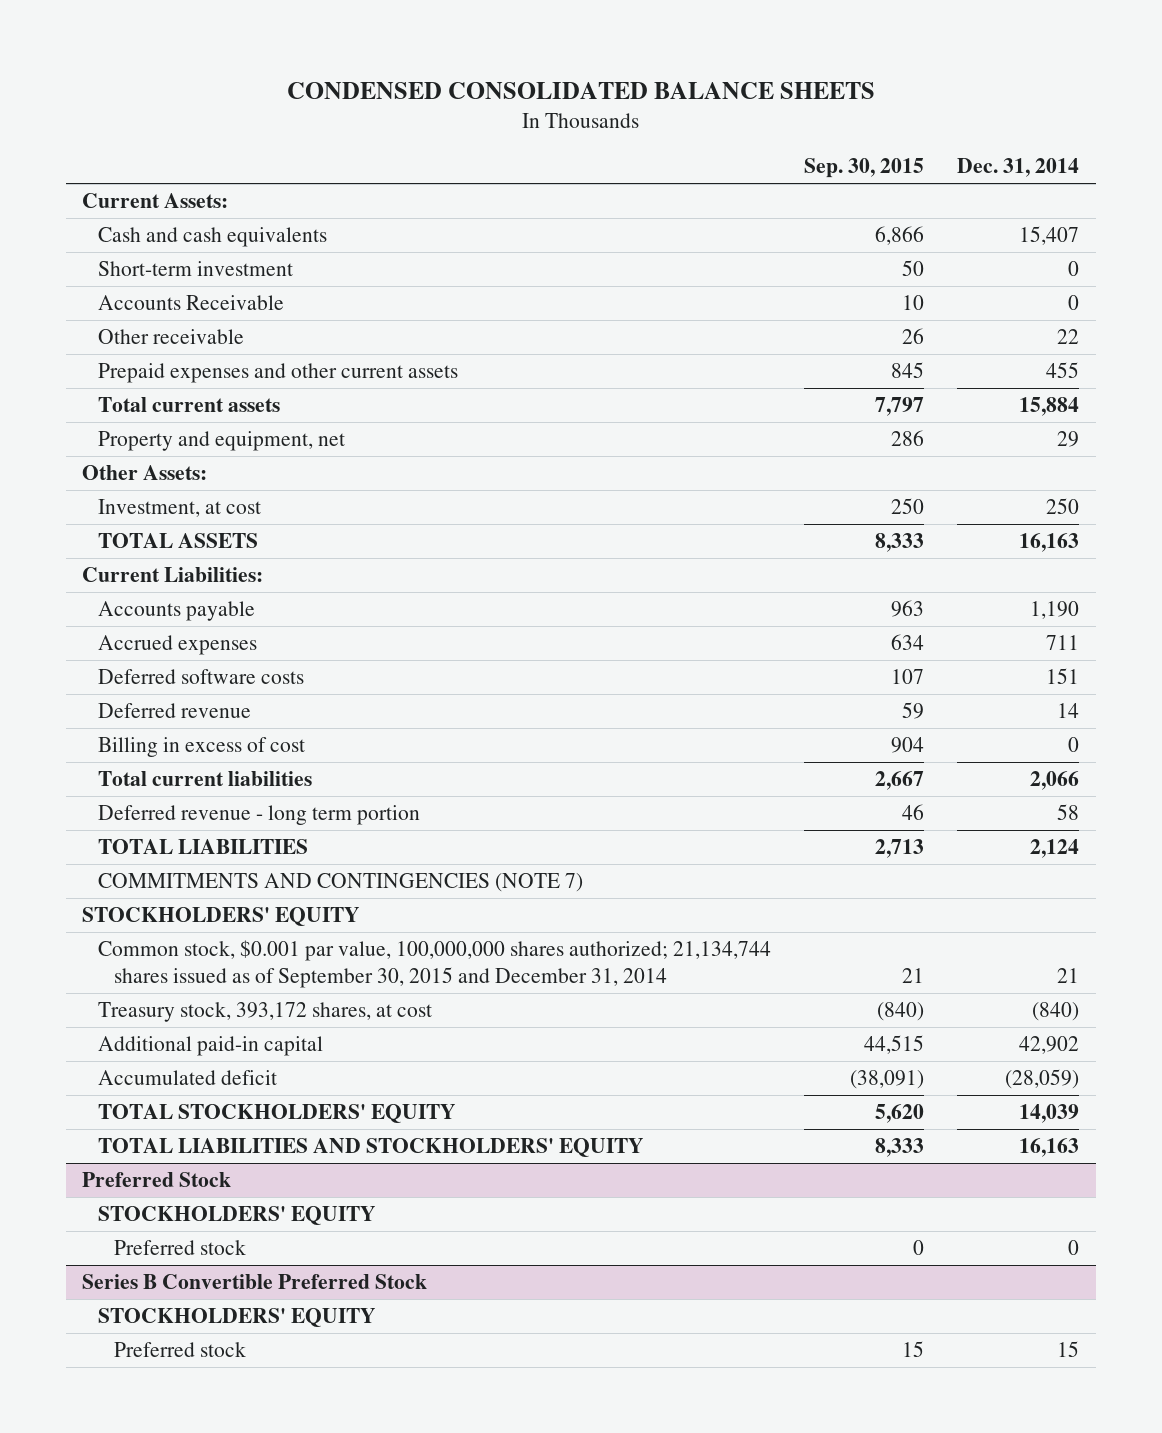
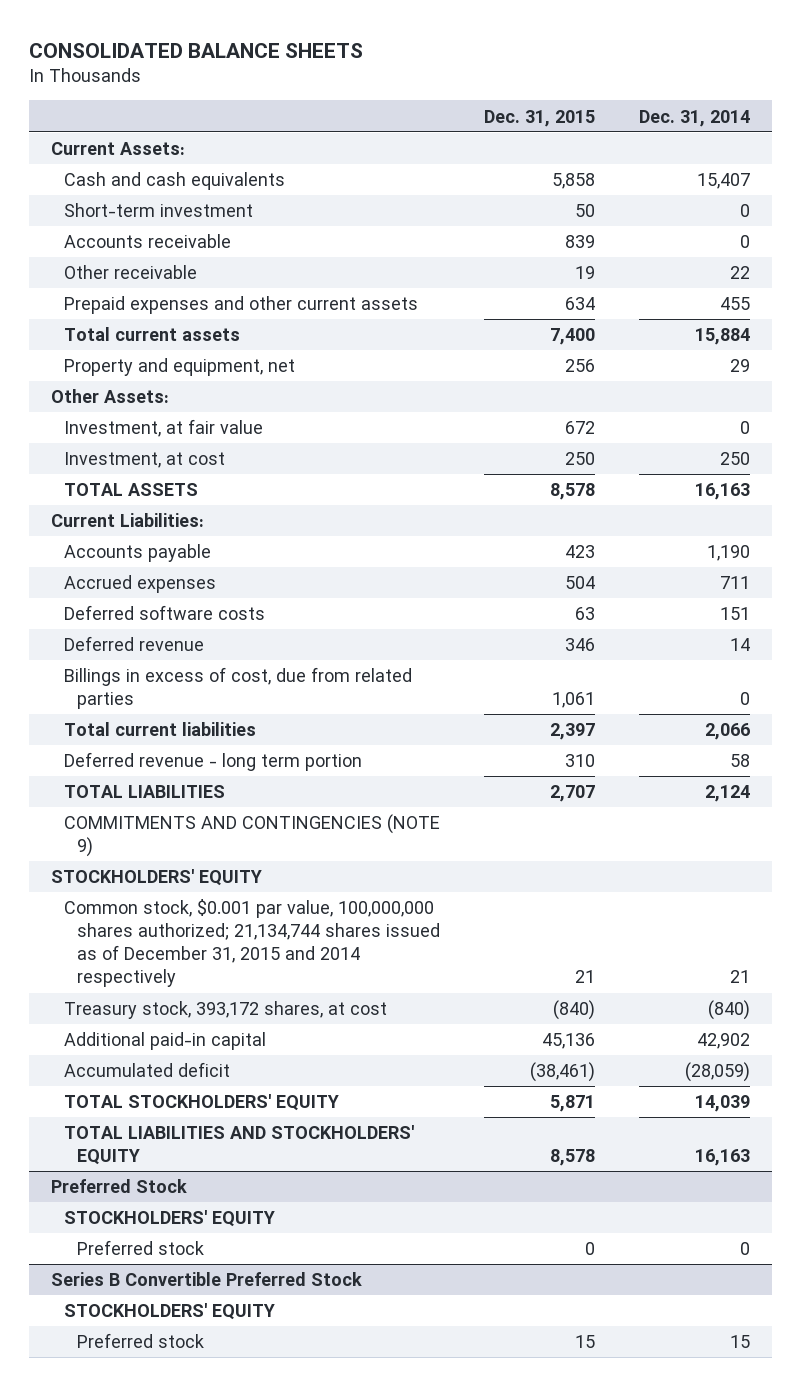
- CONDENSED CONSOLIDATED BALANCE SHEETS
+ CONSOLIDATED BALANCE SHEETS
- | Sep. 30, 2015 | Dec. 31, 2014
+ | Dec. 31, 2015 | Dec. 31, 2014
- Accounts Receivable | 10 | 0
+ Accounts receivable | 839 | 0
+ Investment, at fair value | 672 | 0
- Billing in excess of cost | 904 | 0
+ Billings in excess of cost, due from related parties | 1,061 | 0
- COMMITMENTS AND CONTINGENCIES (NOTE 7)
+ COMMITMENTS AND CONTINGENCIES (NOTE 9)
- Common stock, $0.001 par value, 100,000,000 shares authorized; 21,134,744 shares issued as of September 30, 2015 and December 31, 2014 | 21 | 21
+ Common stock, $0.001 par value, 100,000,000 shares authorized; 21,134,744 shares issued as of December 31, 2015 and 2014 respectively | 21 | 21

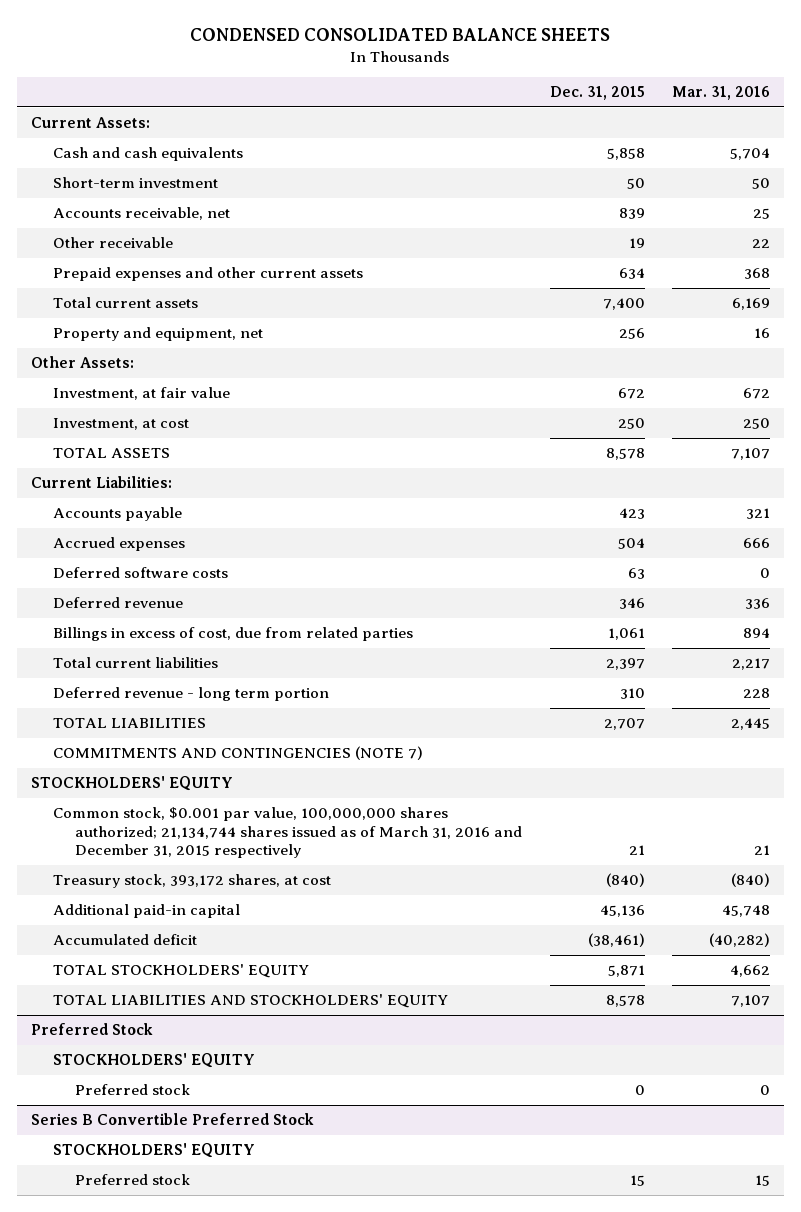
- CONSOLIDATED BALANCE SHEETS
+ CONDENSED CONSOLIDATED BALANCE SHEETS
- | Dec. 31, 2015 | Dec. 31, 2014
+ | Dec. 31, 2015 | Mar. 31, 2016
- Accounts receivable | 839 | 0
+ Accounts receivable, net | 839 | 25
- COMMITMENTS AND CONTINGENCIES (NOTE 9)
+ COMMITMENTS AND CONTINGENCIES (NOTE 7)
- Common stock, $0.001 par value, 100,000,000 shares authorized; 21,134,744 shares issued as of December 31, 2015 and 2014 respectively | 21 | 21
+ Common stock, $0.001 par value, 100,000,000 shares authorized; 21,134,744 shares issued as of March 31, 2016 and December 31, 2015 respectively | 21 | 21

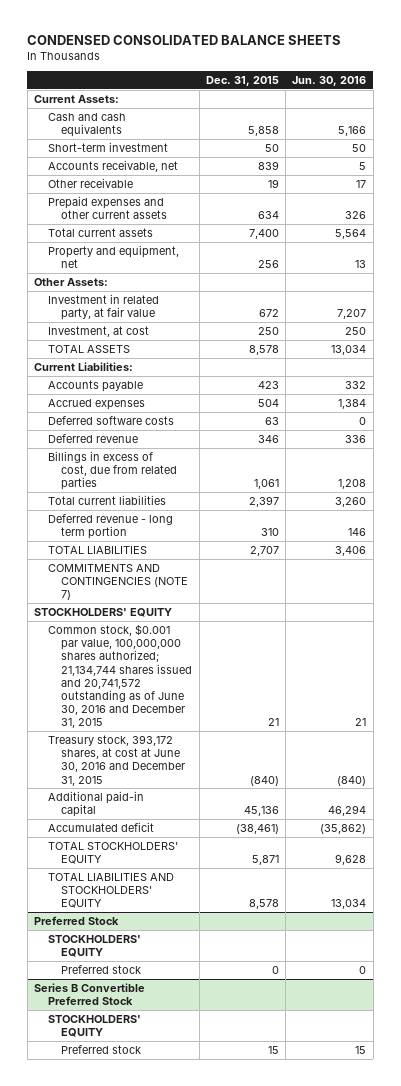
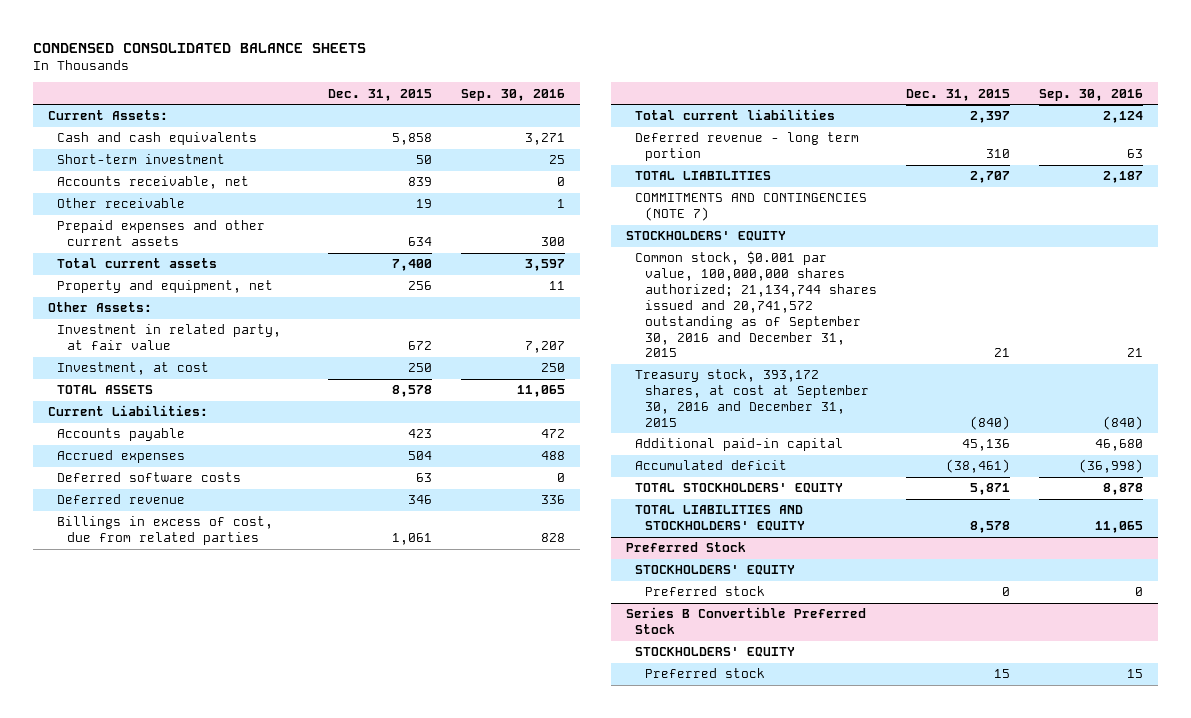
- | Dec. 31, 2015 | Jun. 30, 2016
+ | Dec. 31, 2015 | Sep. 30, 2016
- Common stock, $0.001 par value, 100,000,000 shares authorized; 21,134,744 shares issued and 20,741,572 outstanding as of June 30, 2016 and December 31, 2015 | 21 | 21
- Treasury stock, 393,172 shares, at cost at June 30, 2016 and December 31, 2015 | (840) | (840)
+ Common stock, $0.001 par value, 100,000,000 shares authorized; 21,134,744 shares issued and 20,741,572 outstanding as of September 30, 2016 and December 31, 2015 | 21 | 21
+ Treasury stock, 393,172 shares, at cost at September 30, 2016 and December 31, 2015 | (840) | (840)

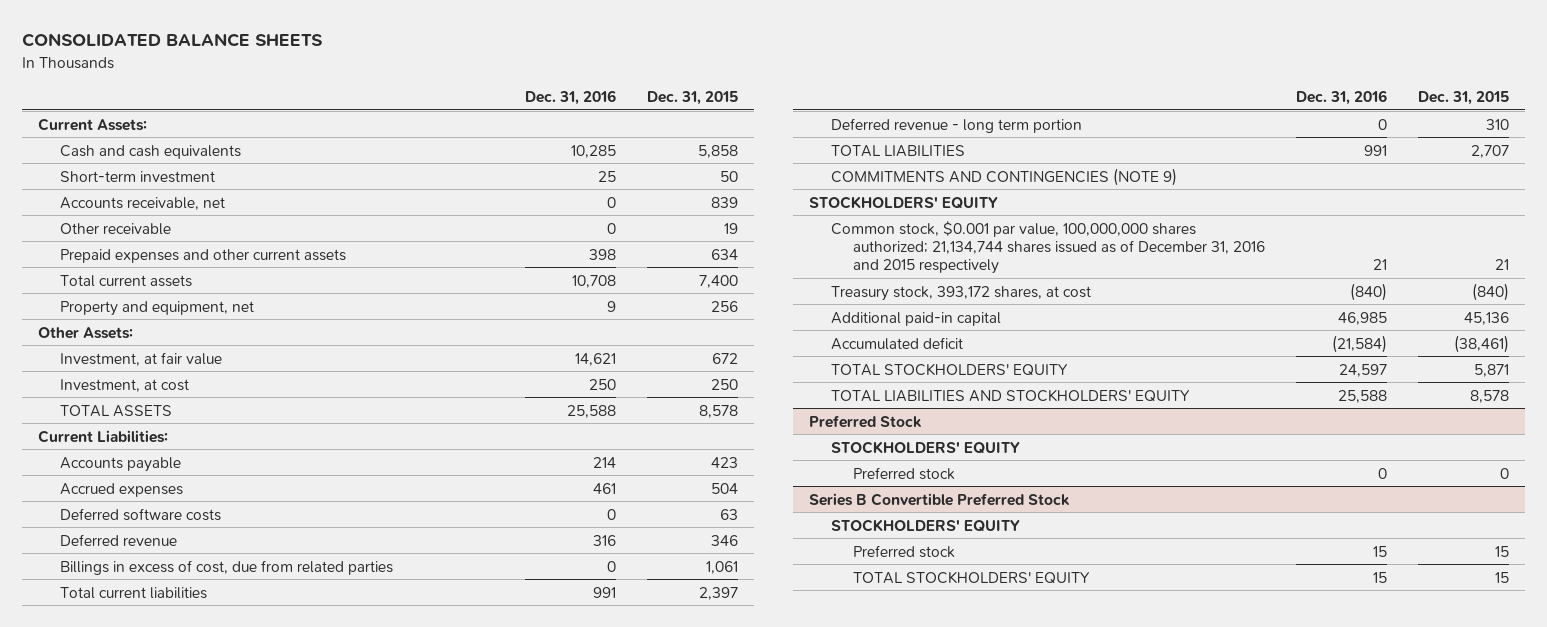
- CONDENSED CONSOLIDATED BALANCE SHEETS
+ CONSOLIDATED BALANCE SHEETS
- | Dec. 31, 2015 | Sep. 30, 2016
+ | Dec. 31, 2016 | Dec. 31, 2015
- Investment in related party, at fair value | 672 | 7,207
+ Investment, at fair value | 14,621 | 672
- COMMITMENTS AND CONTINGENCIES (NOTE 7)
+ COMMITMENTS AND CONTINGENCIES (NOTE 9)
- Common stock, $0.001 par value, 100,000,000 shares authorized; 21,134,744 shares issued and 20,741,572 outstanding as of September 30, 2016 and December 31, 2015 | 21 | 21
- Treasury stock, 393,172 shares, at cost at September 30, 2016 and December 31, 2015 | (840) | (840)
+ Common stock, $0.001 par value, 100,000,000 shares authorized; 21,134,744 shares issued as of December 31, 2016 and 2015 respectively | 21 | 21
+ Treasury stock, 393,172 shares, at cost | (840) | (840)
@ Series B Convertible Preferred Stock
+ TOTAL STOCKHOLDERS' EQUITY | 15 | 15

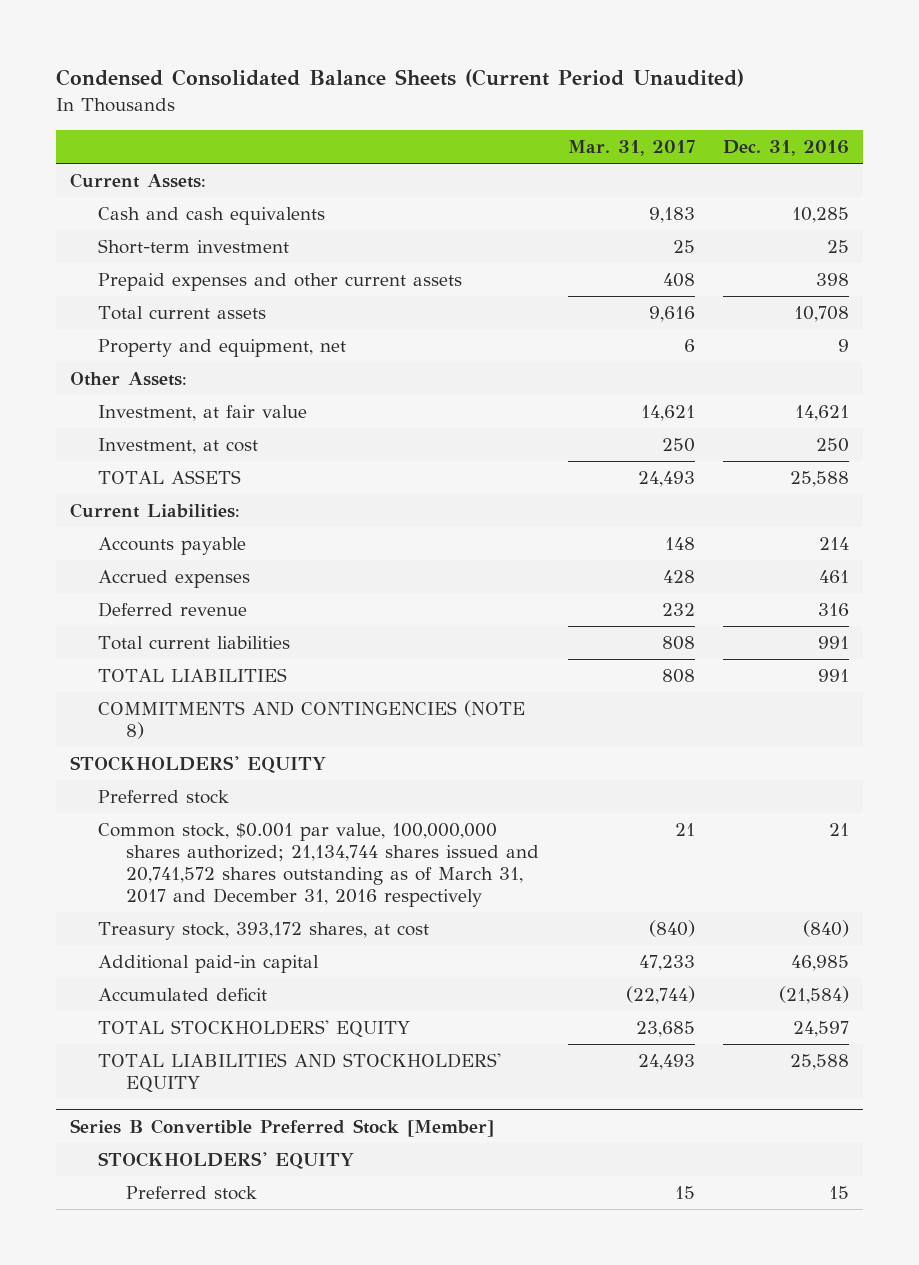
- CONSOLIDATED BALANCE SHEETS
+ Condensed Consolidated Balance Sheets (Current Period Unaudited)
- | Dec. 31, 2016 | Dec. 31, 2015
+ | Mar. 31, 2017 | Dec. 31, 2016
- Accounts receivable, net | 0 | 839
- Other receivable | 0 | 19
- Deferred software costs | 0 | 63
- Billings in excess of cost, due from related parties | 0 | 1,061
- Deferred revenue - long term portion | 0 | 310
- COMMITMENTS AND CONTINGENCIES (NOTE 9)
+ COMMITMENTS AND CONTINGENCIES (NOTE 8)
- Common stock, $0.001 par value, 100,000,000 shares authorized; 21,134,744 shares issued as of December 31, 2016 and 2015 respectively | 21 | 21
+ Preferred stock
+ Common stock, $0.001 par value, 100,000,000 shares authorized; 21,134,744 shares issued and 20,741,572 shares outstanding as of March 31, 2017 and December 31, 2016 respectively | 21 | 21
- Preferred Stock
- STOCKHOLDERS' EQUITY
- Preferred stock | 0 | 0
- Series B Convertible Preferred Stock
+ Series B Convertible Preferred Stock [Member]
- TOTAL STOCKHOLDERS' EQUITY | 15 | 15

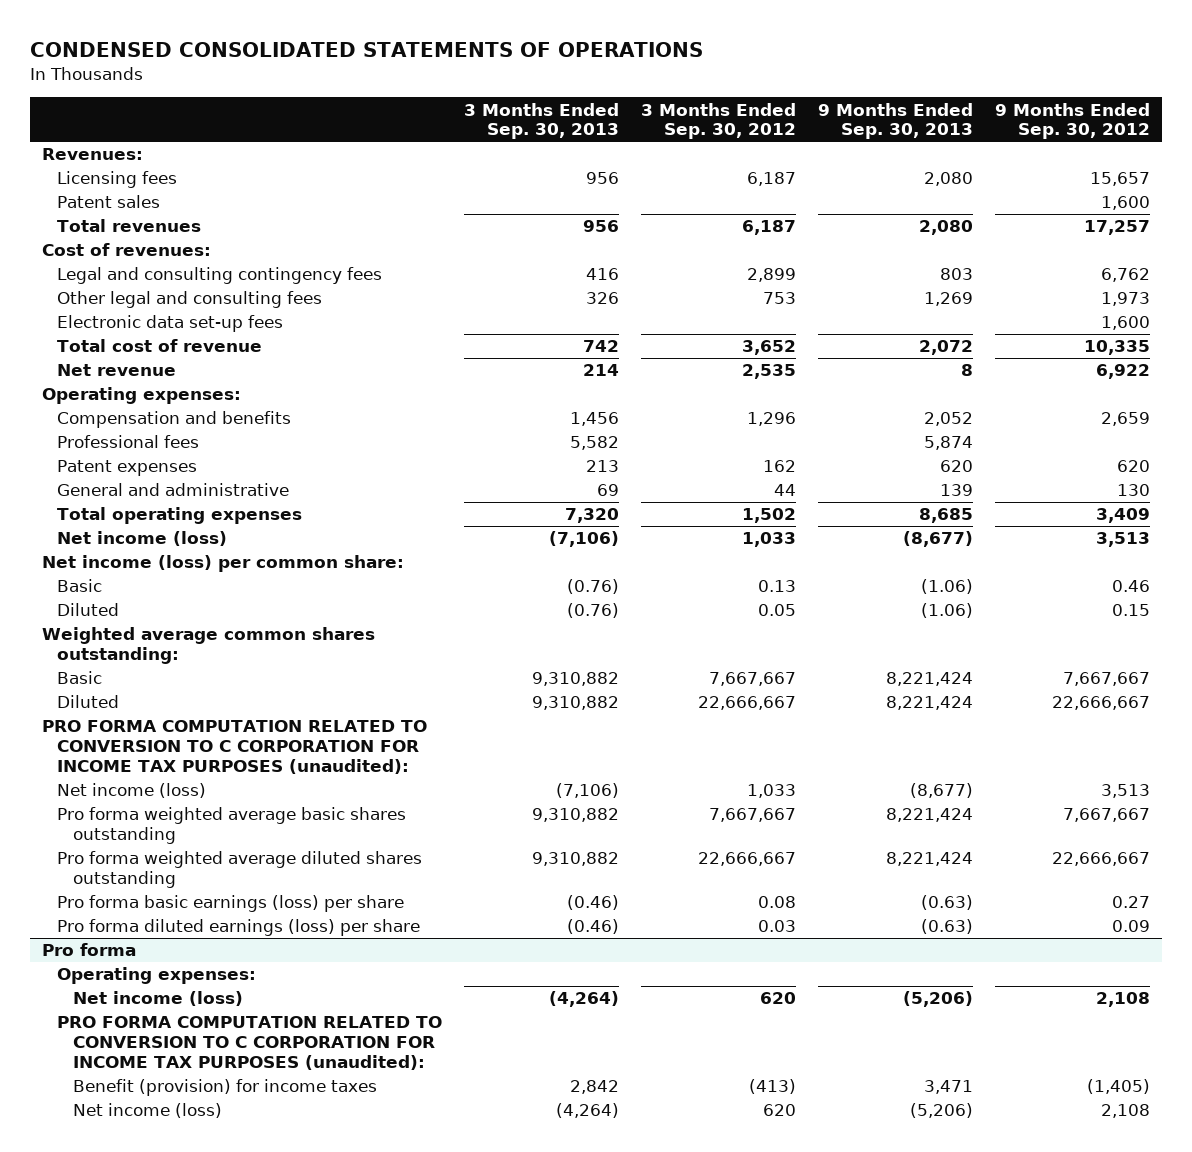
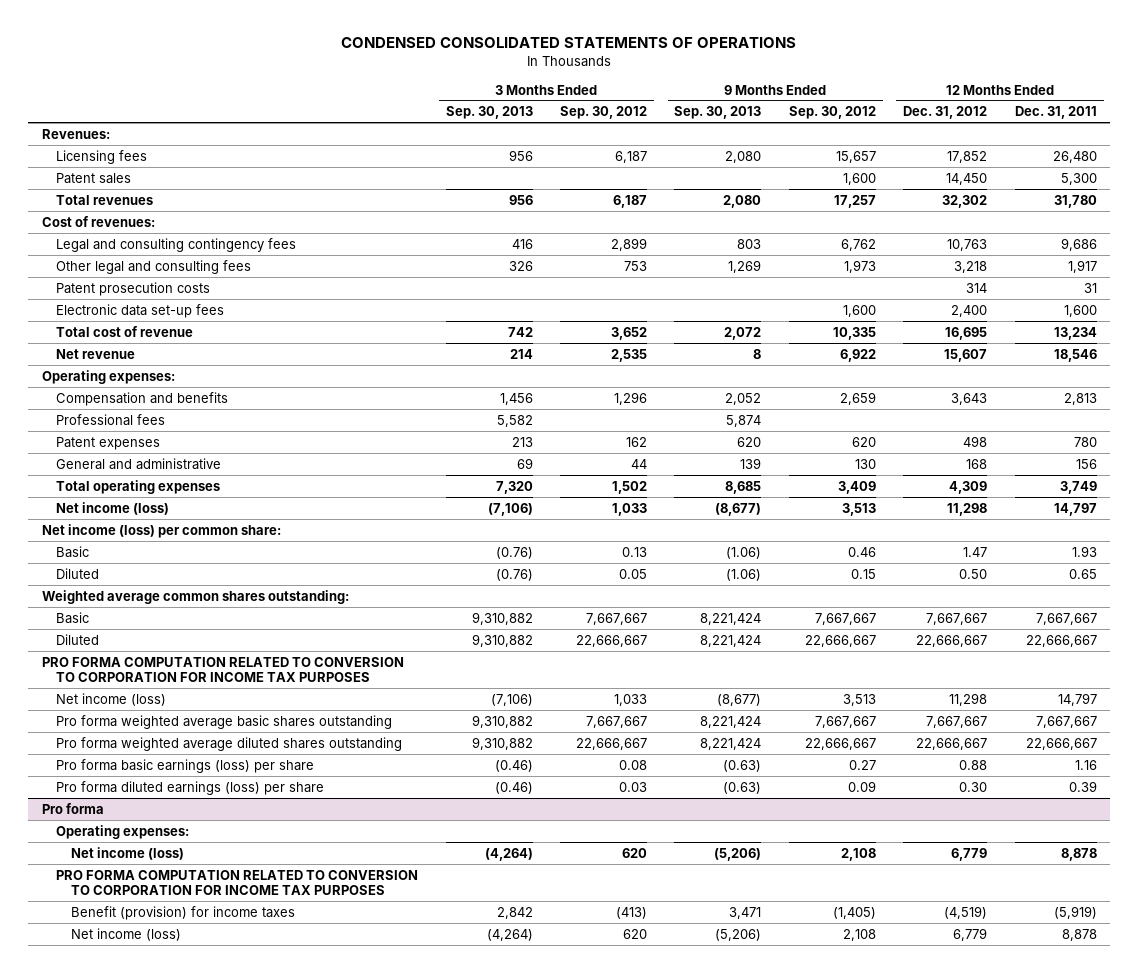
- | 3 Months Ended Sep. 30, 2013 | 3 Months Ended Sep. 30, 2012 | 9 Months Ended Sep. 30, 2013 | 9 Months Ended Sep. 30, 2012
+ | 3 Months Ended Sep. 30, 2013 | 3 Months Ended Sep. 30, 2012 | 9 Months Ended Sep. 30, 2013 | 9 Months Ended Sep. 30, 2012 | 12 Months Ended Dec. 31, 2012 | 12 Months Ended Dec. 31, 2011
+ Patent prosecution costs | | | | | 314 | 31
- PRO FORMA COMPUTATION RELATED TO CONVERSION TO C CORPORATION FOR INCOME TAX PURPOSES (unaudited):
+ PRO FORMA COMPUTATION RELATED TO CONVERSION TO CORPORATION FOR INCOME TAX PURPOSES
@ Pro forma
- PRO FORMA COMPUTATION RELATED TO CONVERSION TO C CORPORATION FOR INCOME TAX PURPOSES (unaudited):
+ PRO FORMA COMPUTATION RELATED TO CONVERSION TO CORPORATION FOR INCOME TAX PURPOSES

